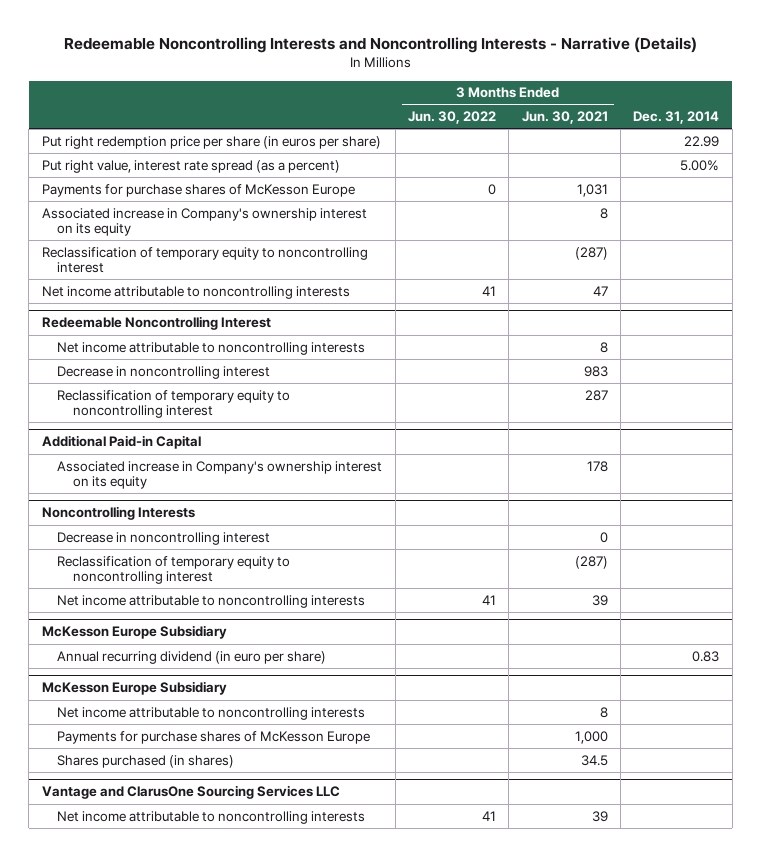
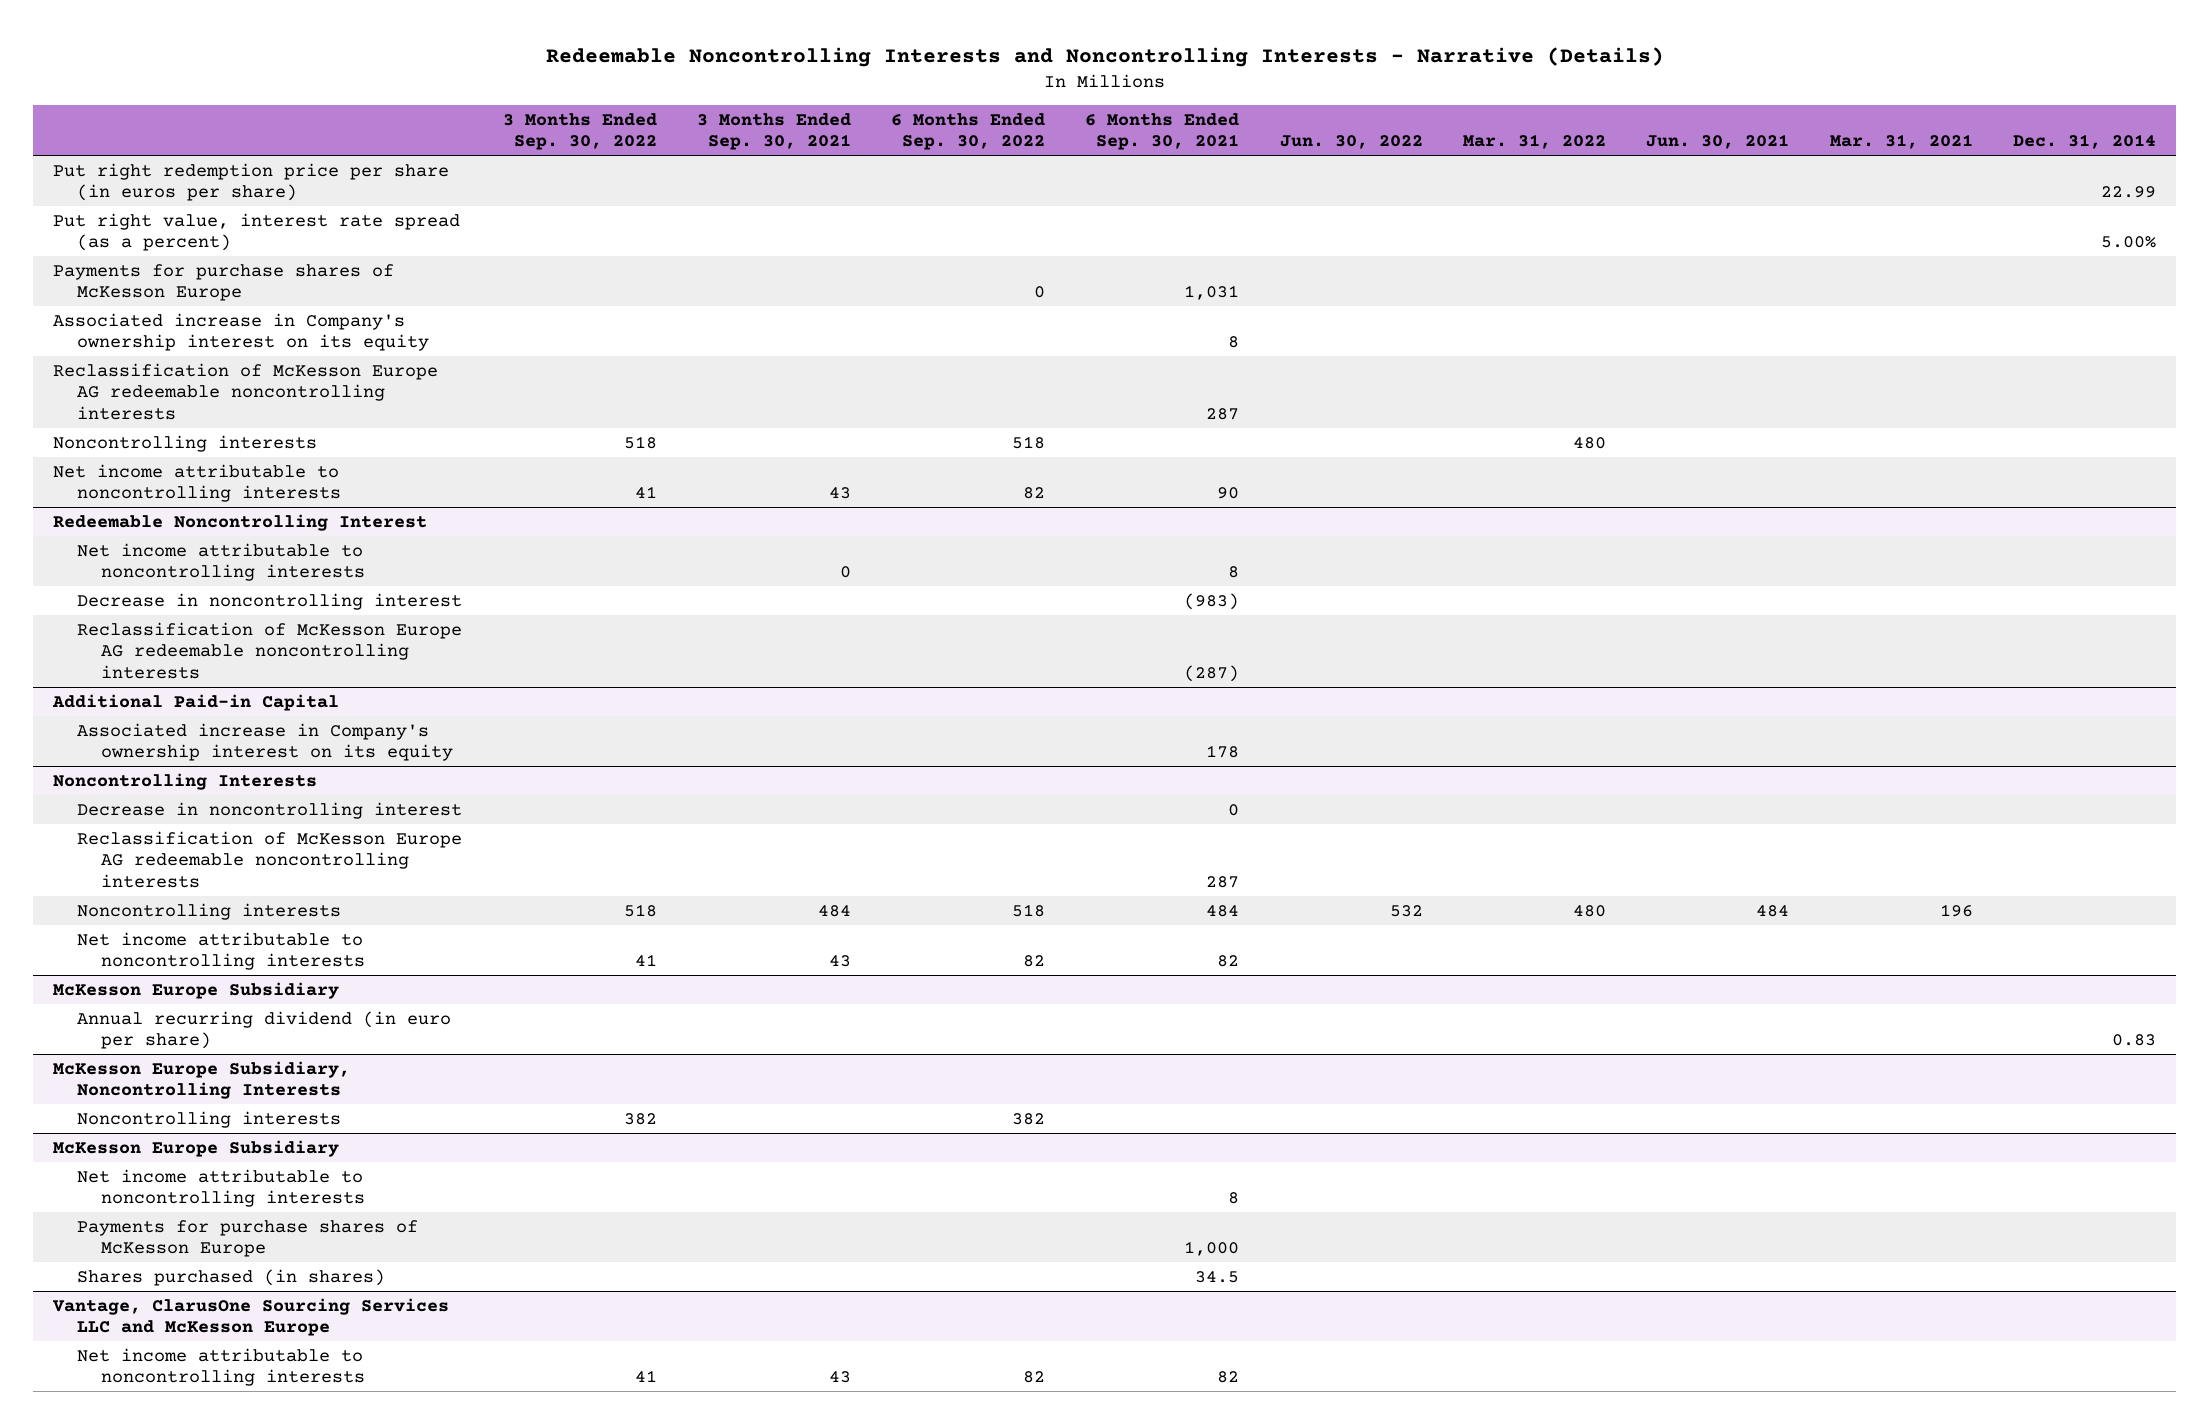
- | 3 Months Ended Jun. 30, 2022 | 3 Months Ended Jun. 30, 2021 | Dec. 31, 2014
+ | 3 Months Ended Sep. 30, 2022 | 3 Months Ended Sep. 30, 2021 | 6 Months Ended Sep. 30, 2022 | 6 Months Ended Sep. 30, 2021 | Jun. 30, 2022 | Mar. 31, 2022 | Jun. 30, 2021 | Mar. 31, 2021 | Dec. 31, 2014
- Reclassification of temporary equity to noncontrolling interest | | (287) |
+ Reclassification of McKesson Europe AG redeemable noncontrolling interests | | | | 287 | | | | |
+ Noncontrolling interests | 518 | | 518 | | | 480 | | |
@ Redeemable Noncontrolling Interest
- Reclassification of temporary equity to noncontrolling interest | | 287 |
+ Reclassification of McKesson Europe AG redeemable noncontrolling interests | | | | (287) | | | | |
@ Noncontrolling Interests
- Reclassification of temporary equity to noncontrolling interest | | (287) |
+ Reclassification of McKesson Europe AG redeemable noncontrolling interests | | | | 287 | | | | |
+ Noncontrolling interests | 518 | 484 | 518 | 484 | 532 | 480 | 484 | 196 |
+ McKesson Europe Subsidiary, Noncontrolling Interests
+ Noncontrolling interests | 382 | | 382 | | | | | |
- Vantage and ClarusOne Sourcing Services LLC
- Net income attributable to noncontrolling interests | 41 | 39 |
+ Vantage, ClarusOne Sourcing Services LLC and McKesson Europe
+ Net income attributable to noncontrolling interests | 41 | 43 | 82 | 82 | | | | |

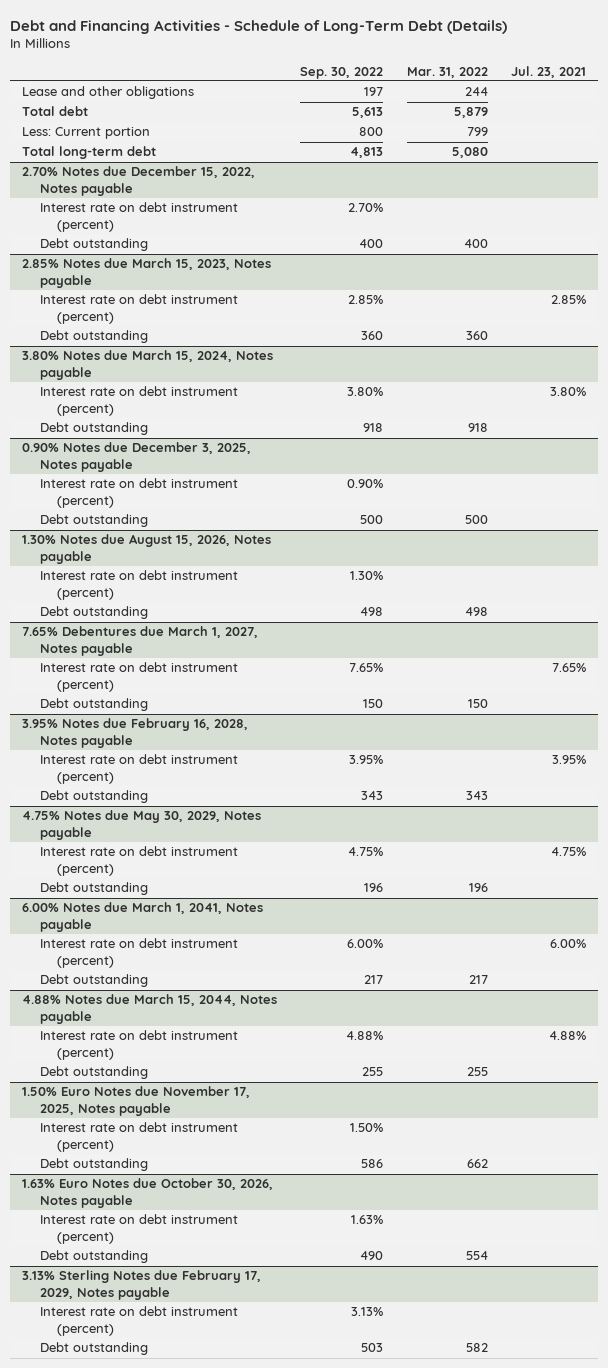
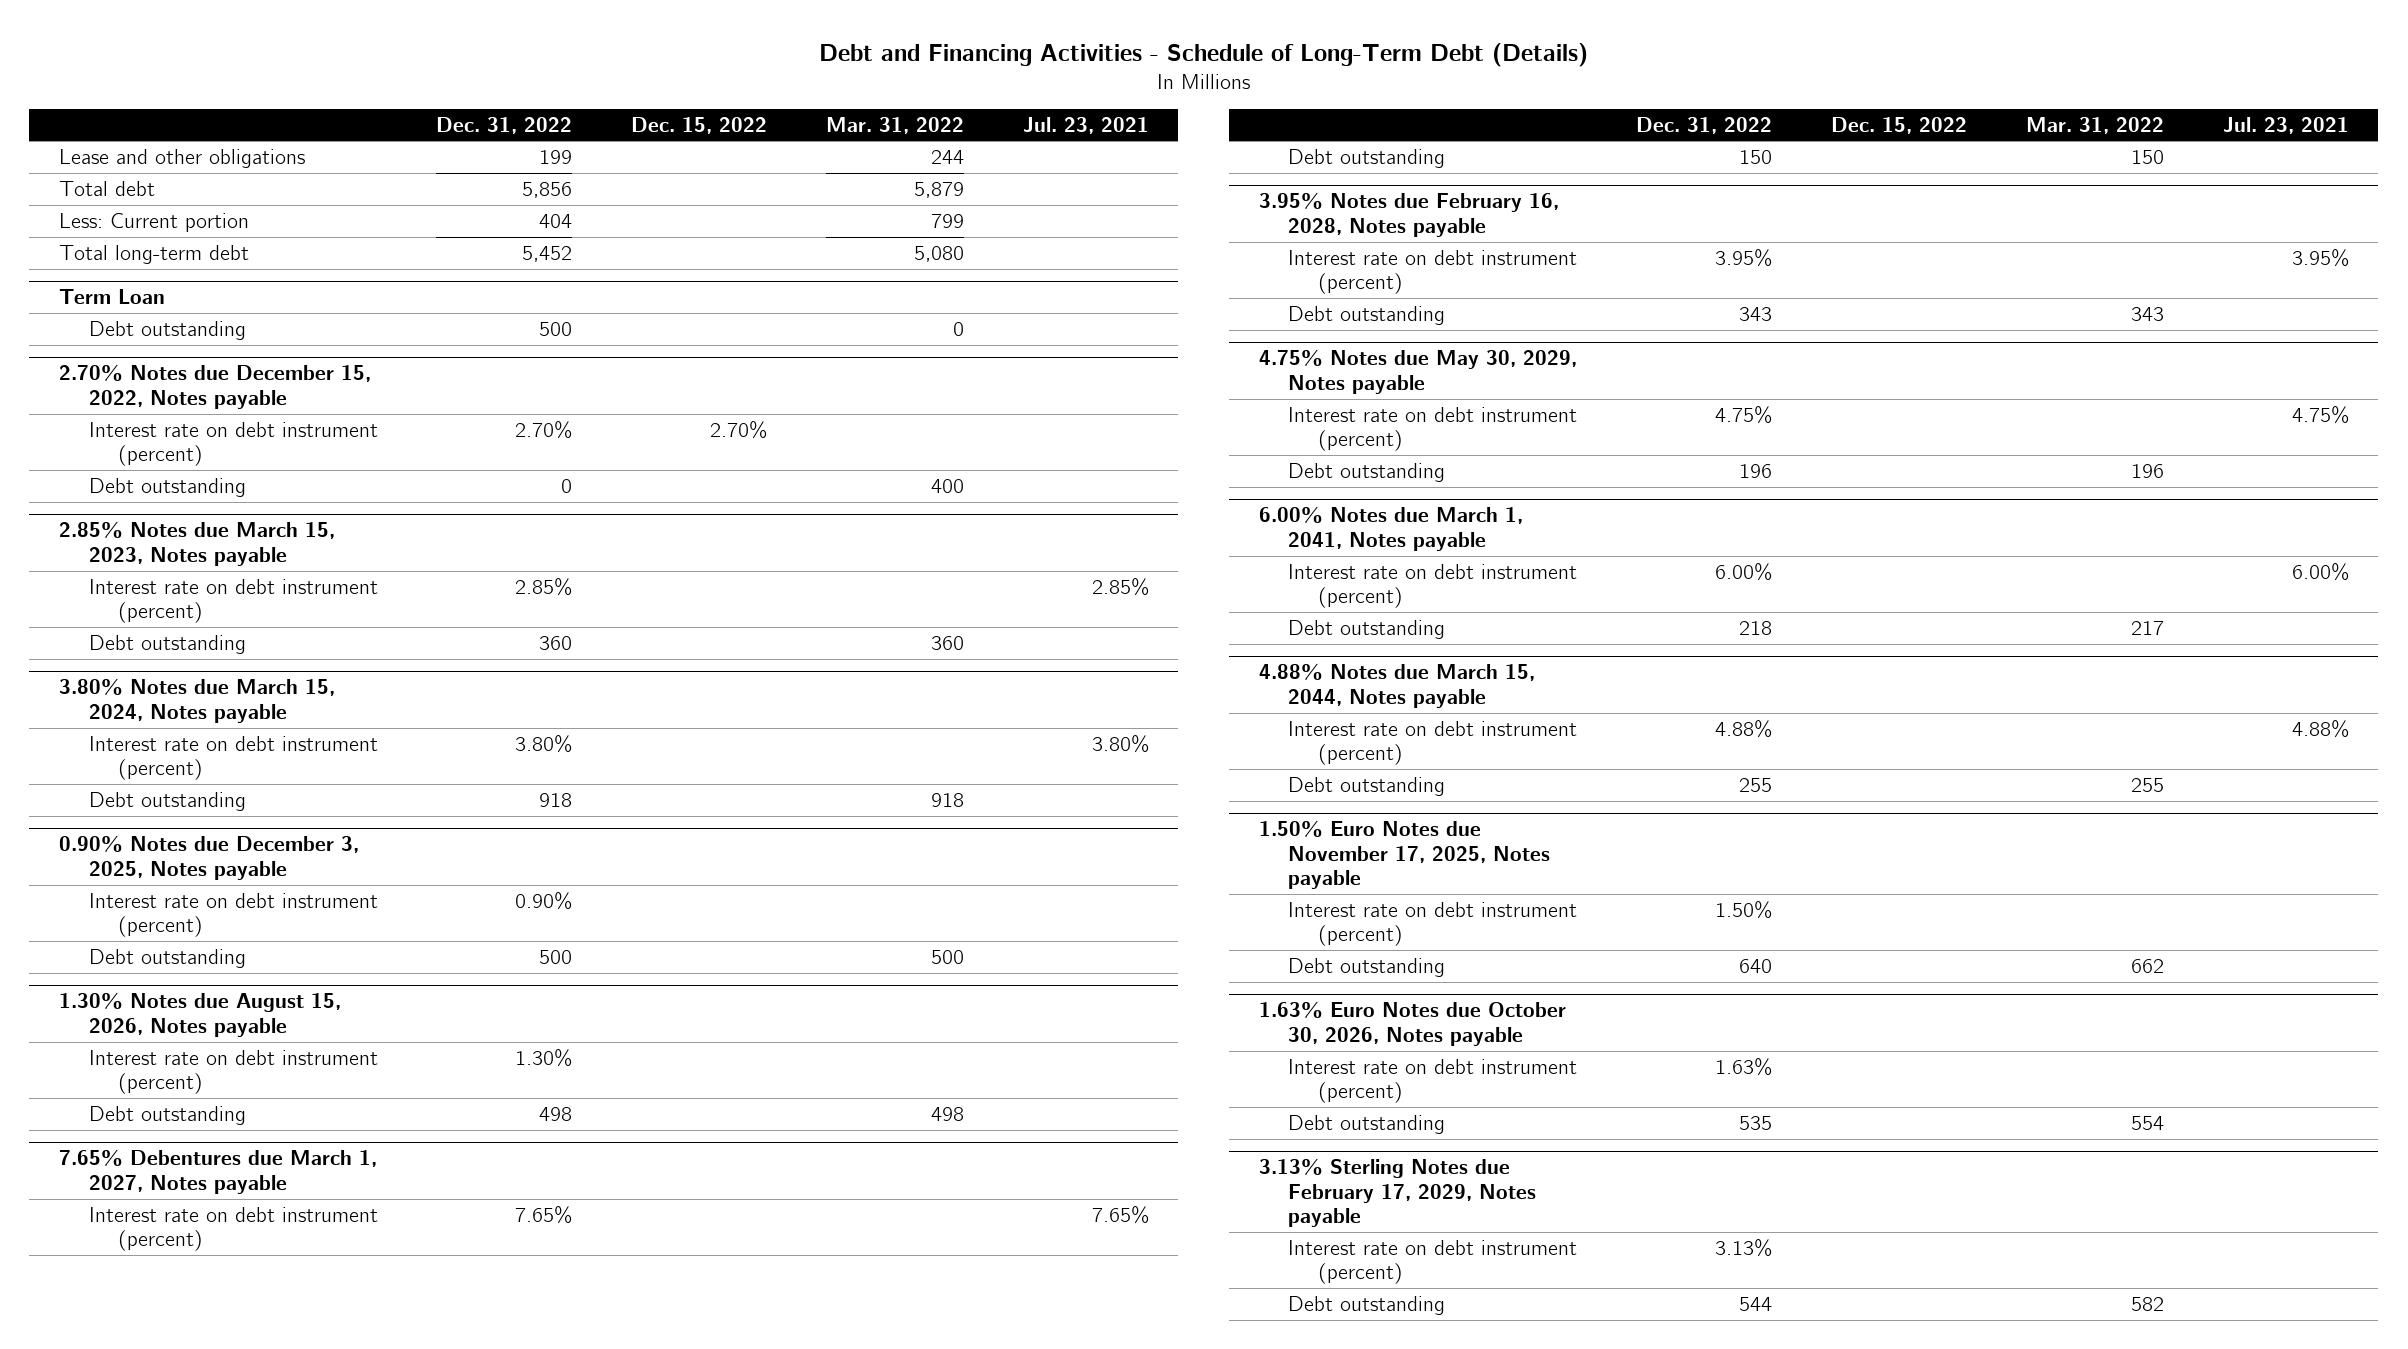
- | Sep. 30, 2022 | Mar. 31, 2022 | Jul. 23, 2021
+ | Dec. 31, 2022 | Dec. 15, 2022 | Mar. 31, 2022 | Jul. 23, 2021
+ Term Loan
+ Debt outstanding | 500 | | 0 |

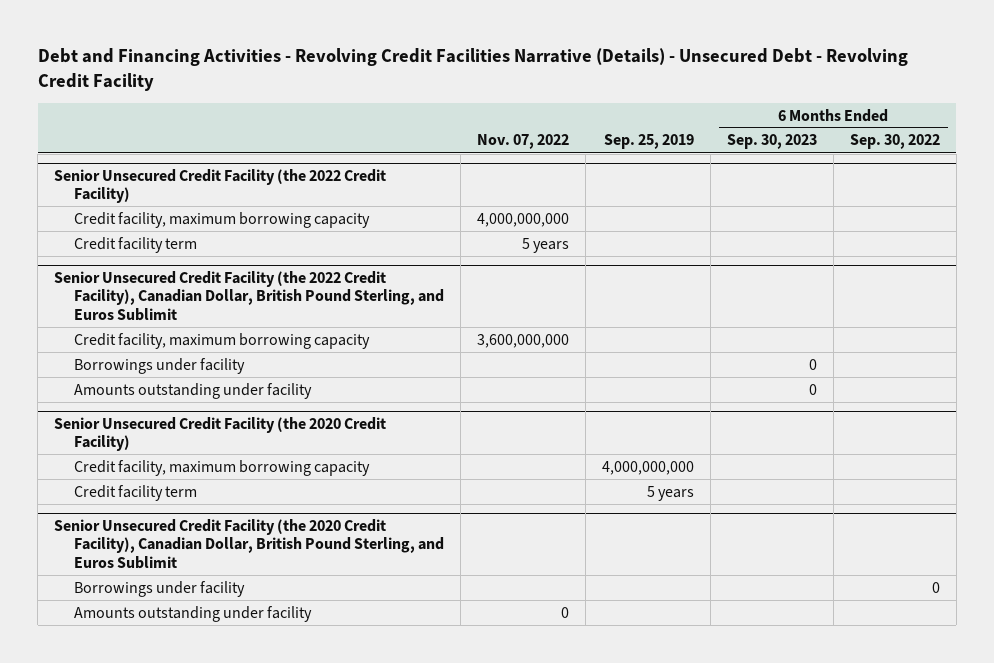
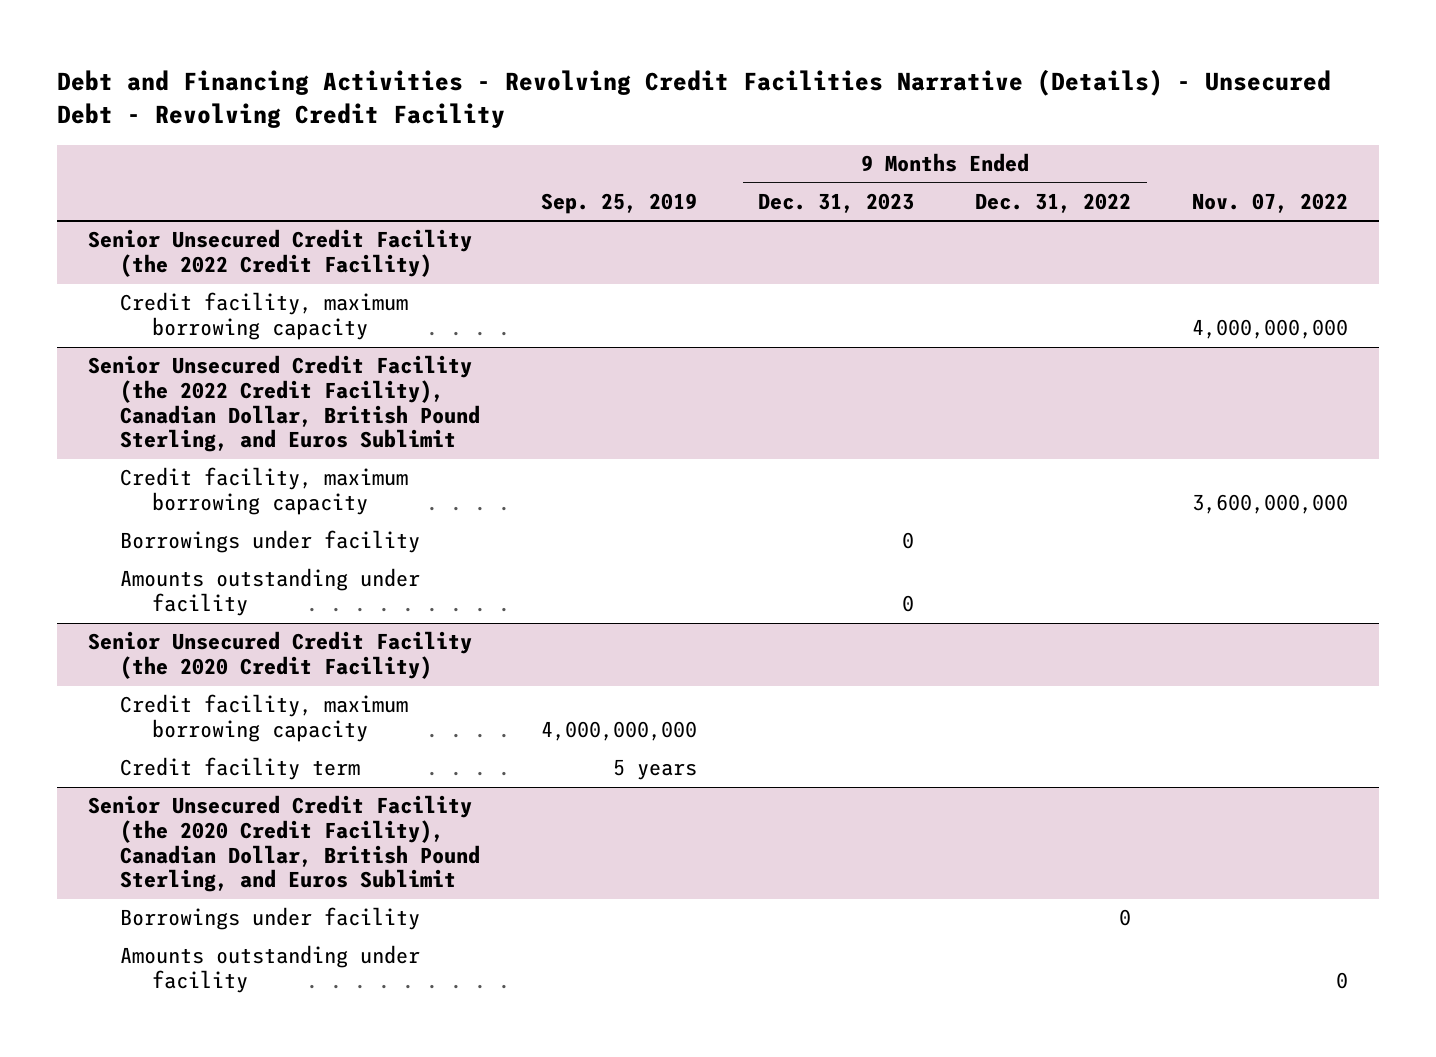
- | Nov. 07, 2022 | Sep. 25, 2019 | 6 Months Ended Sep. 30, 2023 | 6 Months Ended Sep. 30, 2022
+ | Sep. 25, 2019 | 9 Months Ended Dec. 31, 2023 | 9 Months Ended Dec. 31, 2022 | Nov. 07, 2022
@ Senior Unsecured Credit Facility (the 2022 Credit Facility)
- Credit facility term | 5 years | | |

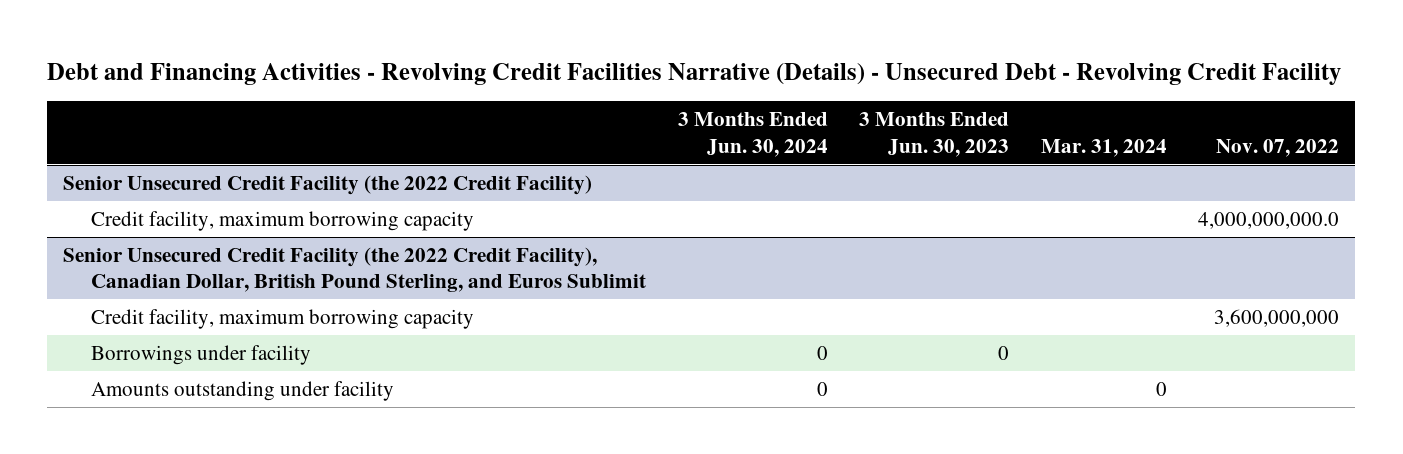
- | Sep. 25, 2019 | 9 Months Ended Dec. 31, 2023 | 9 Months Ended Dec. 31, 2022 | Nov. 07, 2022
+ | 3 Months Ended Jun. 30, 2024 | 3 Months Ended Jun. 30, 2023 | Mar. 31, 2024 | Nov. 07, 2022
@ Senior Unsecured Credit Facility (the 2022 Credit Facility)
- Credit facility, maximum borrowing capacity | | | | 4,000,000,000
+ Credit facility, maximum borrowing capacity | | | | 4,000,000,000.0
- Senior Unsecured Credit Facility (the 2020 Credit Facility)
- Credit facility, maximum borrowing capacity | 4,000,000,000 | | |
- Credit facility term | 5 years | | |
- Senior Unsecured Credit Facility (the 2020 Credit Facility), Canadian Dollar, British Pound Sterling, and Euros Sublimit
- Borrowings under facility | | | 0 |
- Amounts outstanding under facility | | | | 0

